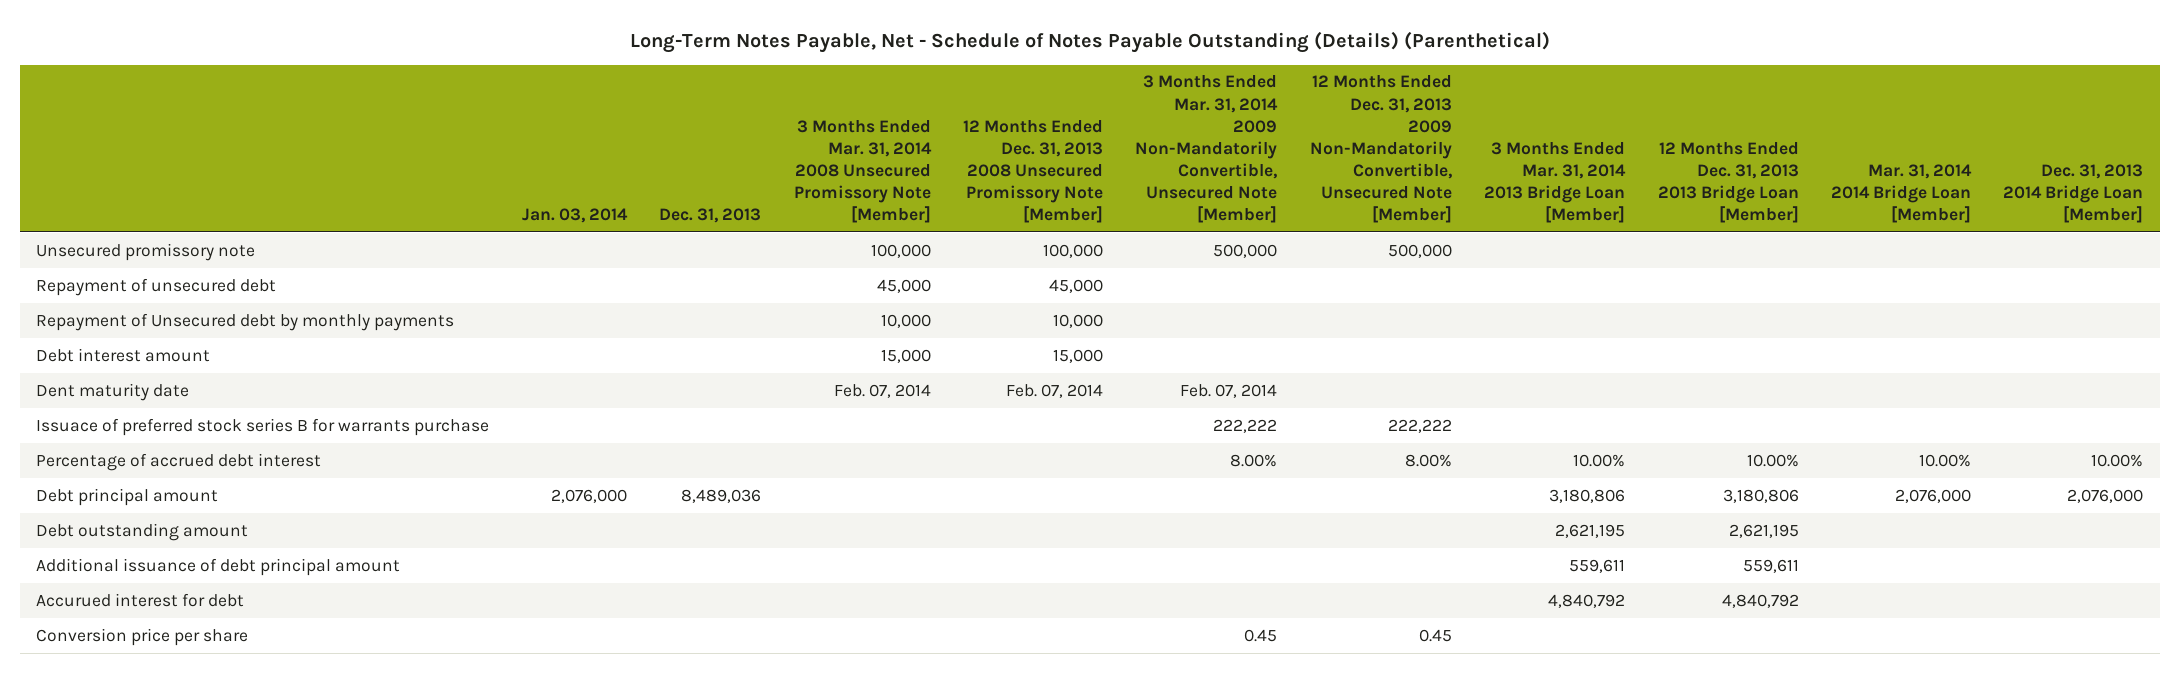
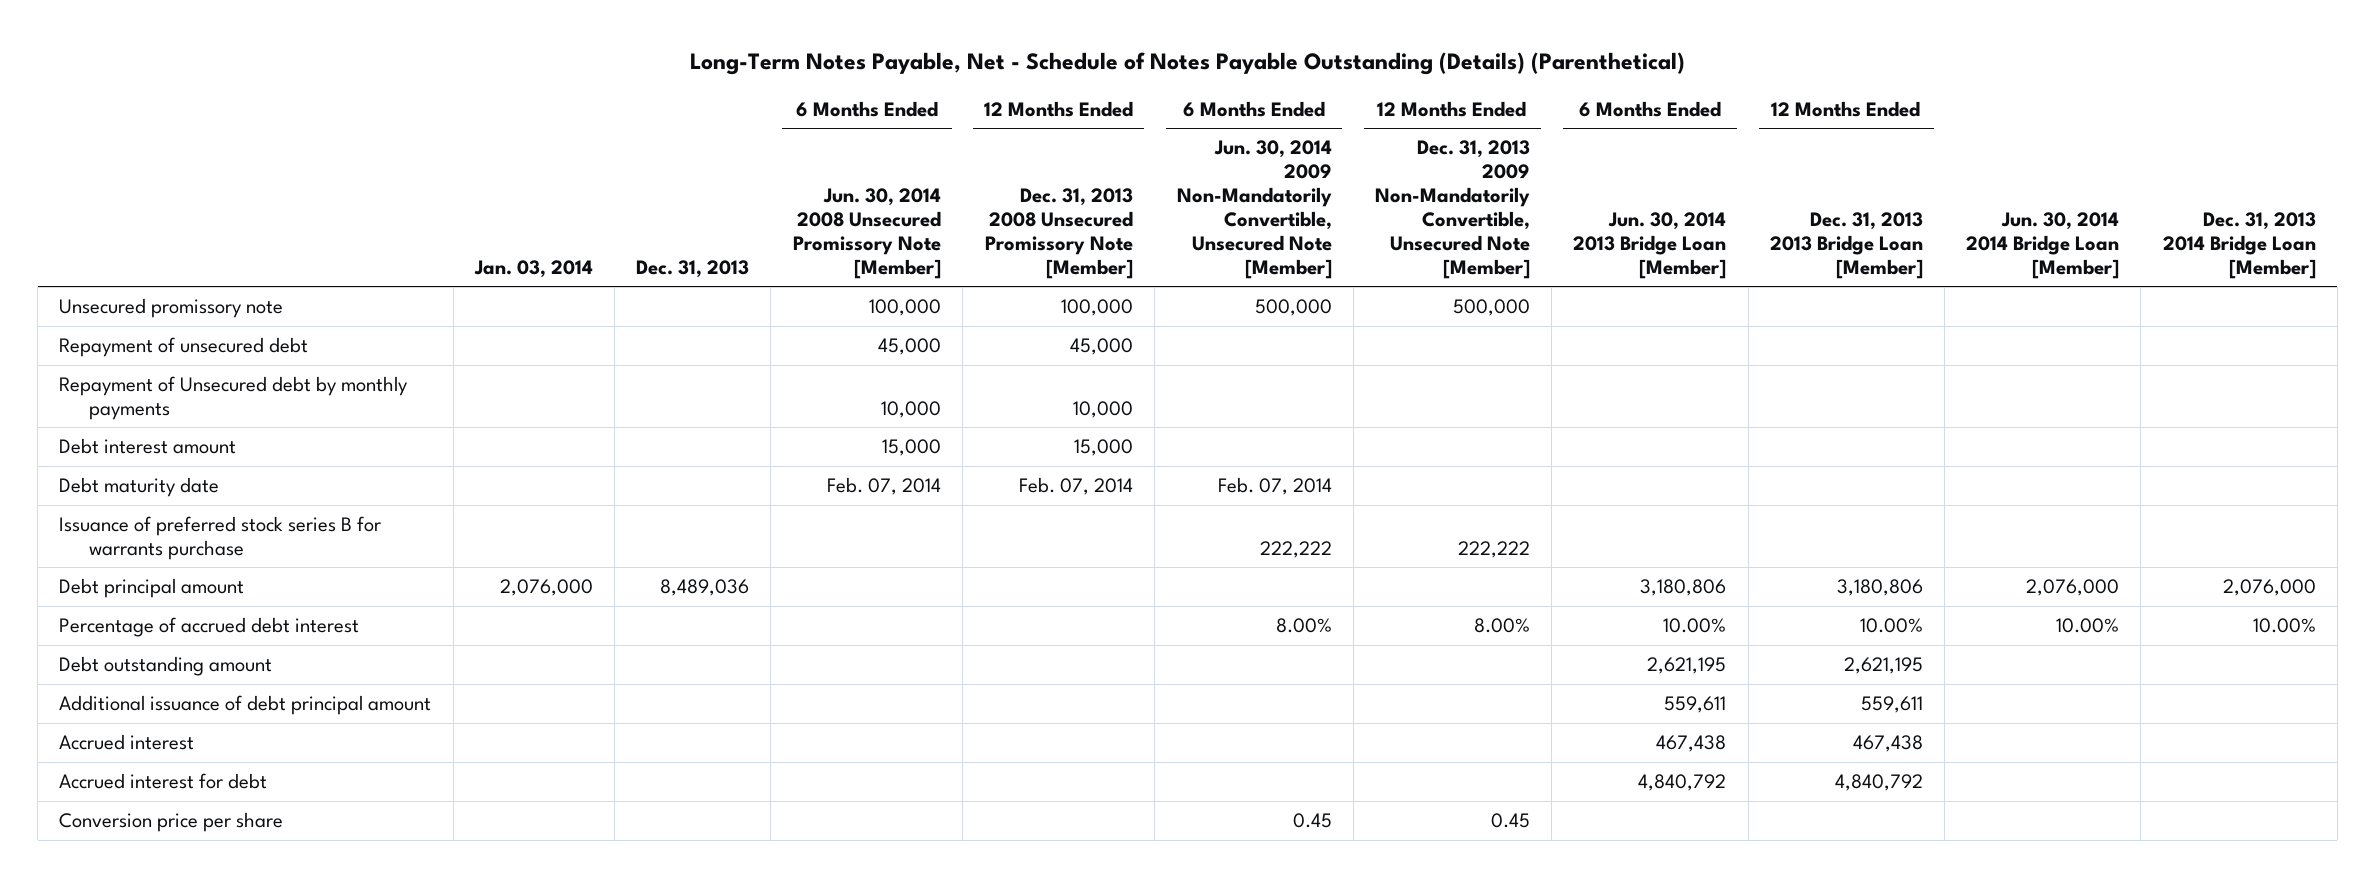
- | Jan. 03, 2014 | Dec. 31, 2013 | 3 Months Ended Mar. 31, 2014 2008 Unsecured Promissory Note [Member] | 12 Months Ended Dec. 31, 2013 2008 Unsecured Promissory Note [Member] | 3 Months Ended Mar. 31, 2014 2009 Non-Mandatorily Convertible, Unsecured Note [Member] | 12 Months Ended Dec. 31, 2013 2009 Non-Mandatorily Convertible, Unsecured Note [Member] | 3 Months Ended Mar. 31, 2014 2013 Bridge Loan [Member] | 12 Months Ended Dec. 31, 2013 2013 Bridge Loan [Member] | Mar. 31, 2014 2014 Bridge Loan [Member] | Dec. 31, 2013 2014 Bridge Loan [Member]
+ | Jan. 03, 2014 | Dec. 31, 2013 | 6 Months Ended Jun. 30, 2014 2008 Unsecured Promissory Note [Member] | 12 Months Ended Dec. 31, 2013 2008 Unsecured Promissory Note [Member] | 6 Months Ended Jun. 30, 2014 2009 Non-Mandatorily Convertible, Unsecured Note [Member] | 12 Months Ended Dec. 31, 2013 2009 Non-Mandatorily Convertible, Unsecured Note [Member] | 6 Months Ended Jun. 30, 2014 2013 Bridge Loan [Member] | 12 Months Ended Dec. 31, 2013 2013 Bridge Loan [Member] | Jun. 30, 2014 2014 Bridge Loan [Member] | Dec. 31, 2013 2014 Bridge Loan [Member]
- Dent maturity date | | | Feb. 07, 2014 | Feb. 07, 2014 | Feb. 07, 2014 | | | | |
- Issuace of preferred stock series B for warrants purchase | | | | | 222,222 | 222,222 | | | |
+ Debt maturity date | | | Feb. 07, 2014 | Feb. 07, 2014 | Feb. 07, 2014 | | | | |
+ Issuance of preferred stock series B for warrants purchase | | | | | 222,222 | 222,222 | | | |
moved down: Percentage of accrued debt interest | | | | | 8.00% | 8.00% | 10.00% | 10.00% | 10.00% | 10.00%
- Accurued interest for debt | | | | | | | 4,840,792 | 4,840,792 | |
+ Accrued interest | | | | | | | 467,438 | 467,438 | |
+ Accrued interest for debt | | | | | | | 4,840,792 | 4,840,792 | |

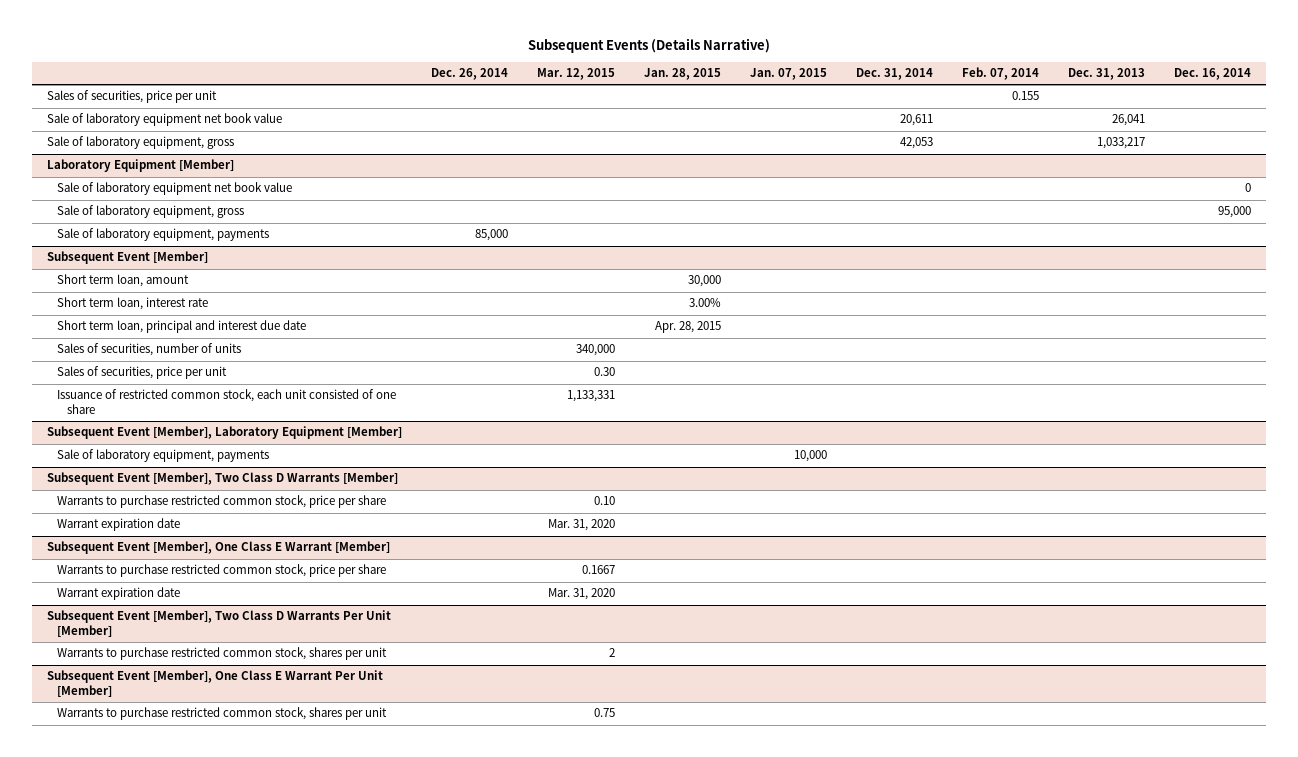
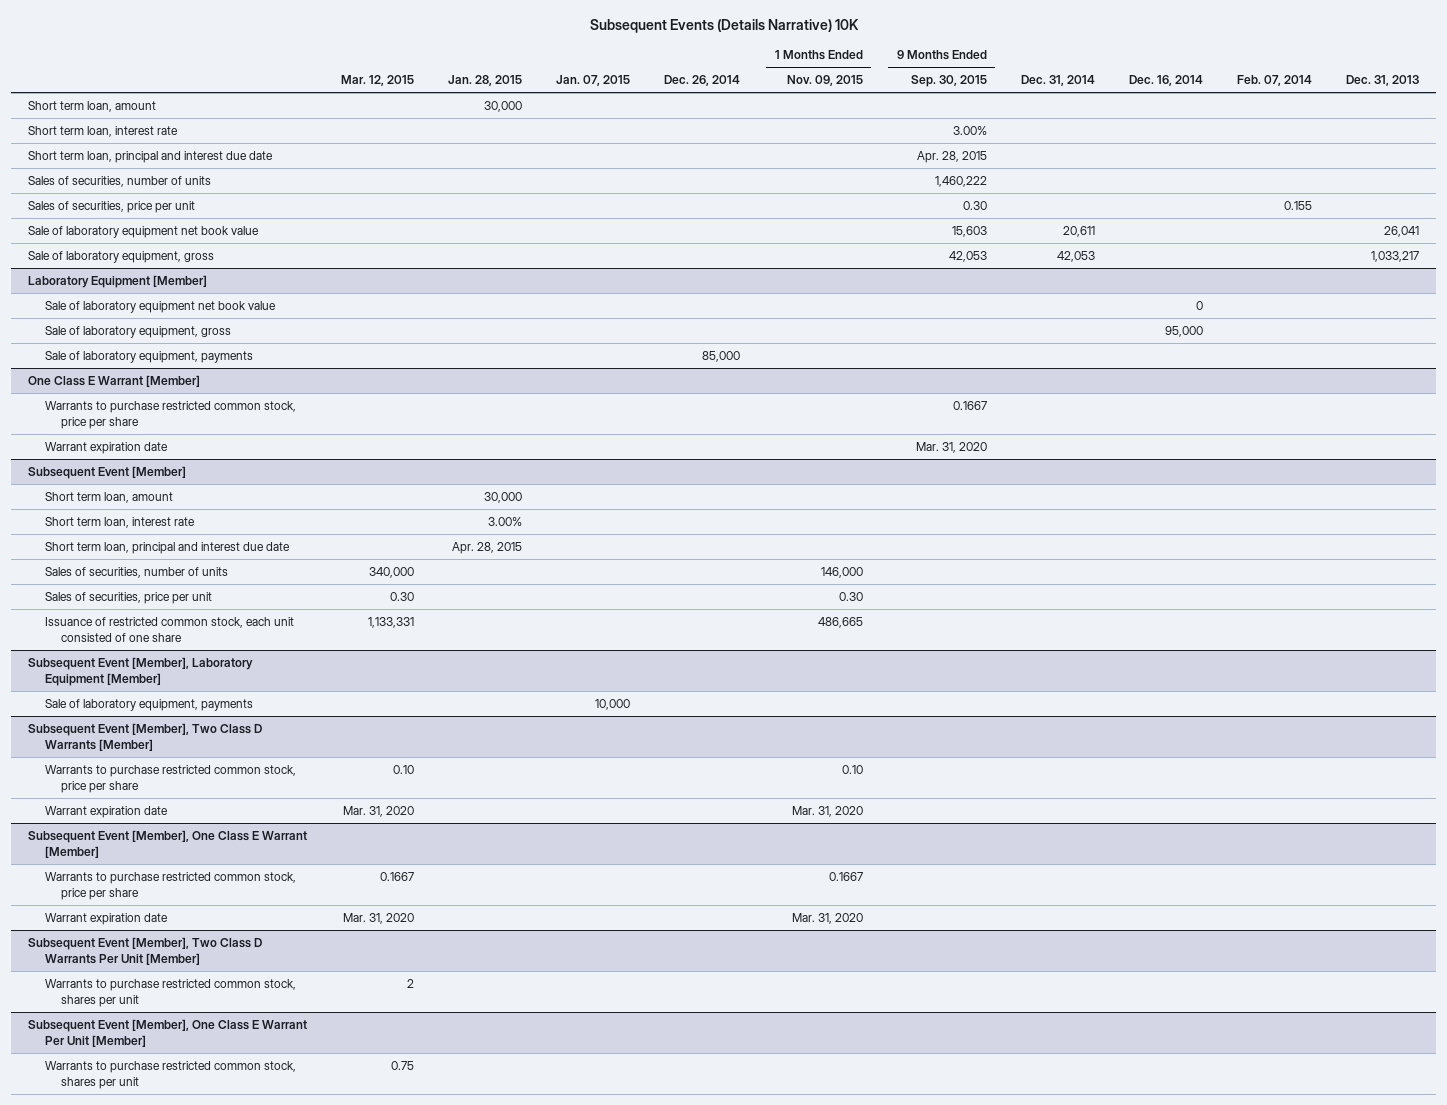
- Subsequent Events (Details Narrative)
+ Subsequent Events (Details Narrative) 10K
- | Dec. 26, 2014 | Mar. 12, 2015 | Jan. 28, 2015 | Jan. 07, 2015 | Dec. 31, 2014 | Feb. 07, 2014 | Dec. 31, 2013 | Dec. 16, 2014
+ | Mar. 12, 2015 | Jan. 28, 2015 | Jan. 07, 2015 | Dec. 26, 2014 | 1 Months Ended Nov. 09, 2015 | 9 Months Ended Sep. 30, 2015 | Dec. 31, 2014 | Dec. 16, 2014 | Feb. 07, 2014 | Dec. 31, 2013
+ Short term loan, amount | | 30,000 | | | | | | | |
+ Short term loan, interest rate | | | | | | 3.00% | | | |
+ Short term loan, principal and interest due date | | | | | | Apr. 28, 2015 | | | |
+ Sales of securities, number of units | | | | | | 1,460,222 | | | |
+ One Class E Warrant [Member]
+ Warrants to purchase restricted common stock, price per share | | | | | | 0.1667 | | | |
+ Warrant expiration date | | | | | | Mar. 31, 2020 | | | |

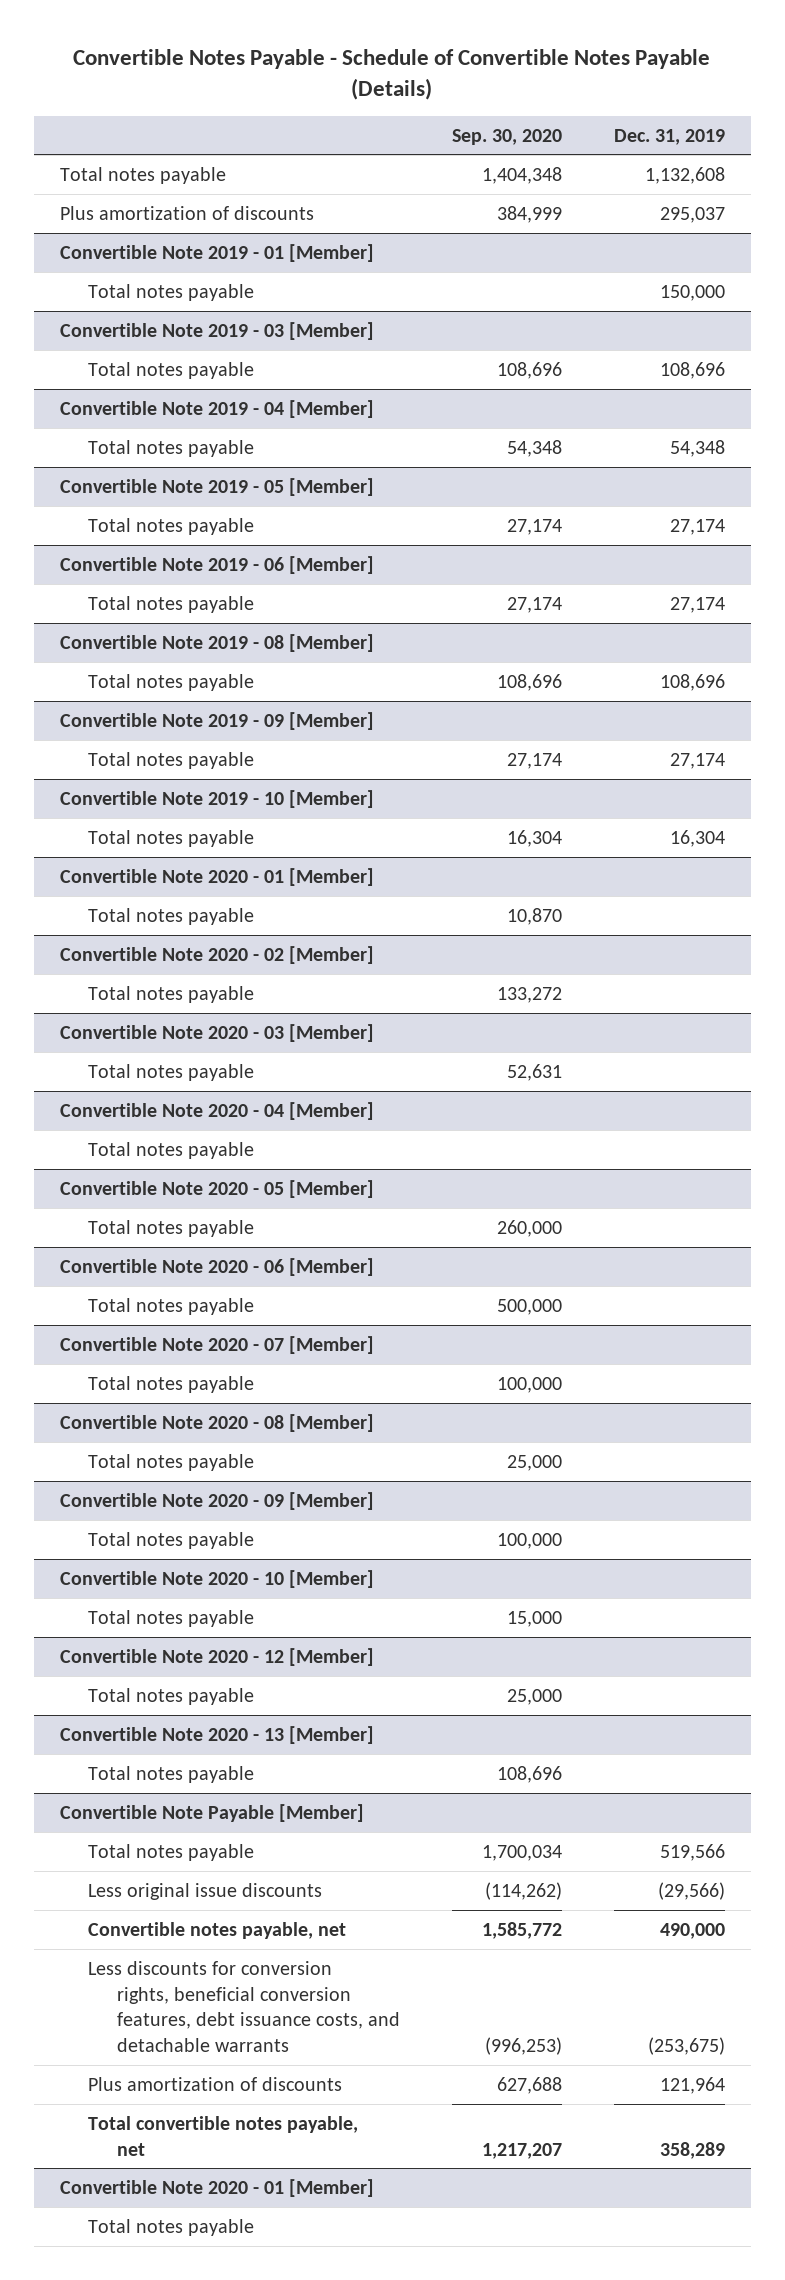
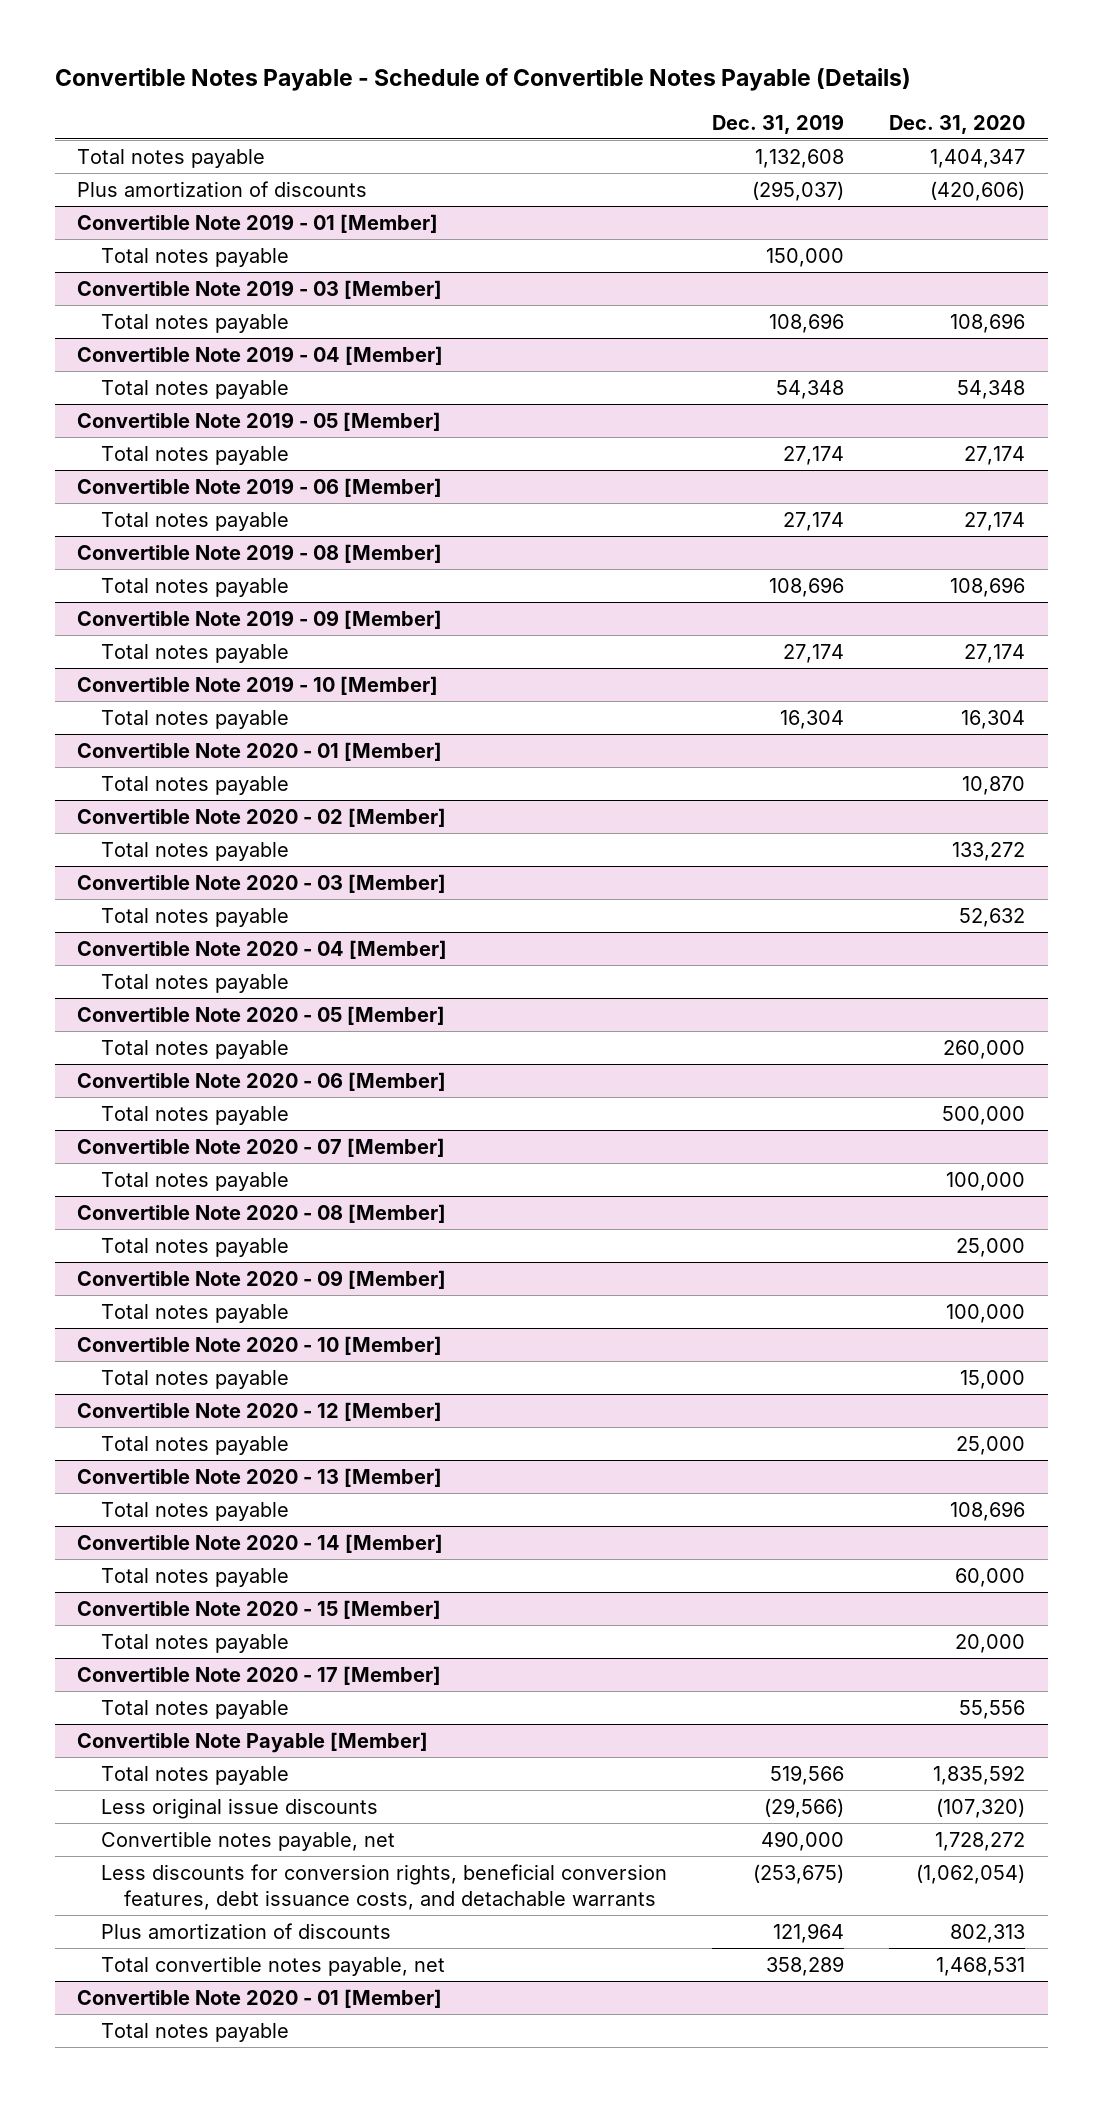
- | Sep. 30, 2020 | Dec. 31, 2019
+ | Dec. 31, 2019 | Dec. 31, 2020
- Plus amortization of discounts | 384,999 | 295,037
+ Plus amortization of discounts | (295,037) | (420,606)
+ Convertible Note 2020 - 14 [Member]
+ Total notes payable | | 60,000
+ Convertible Note 2020 - 15 [Member]
+ Total notes payable | | 20,000
+ Convertible Note 2020 - 17 [Member]
+ Total notes payable | | 55,556

